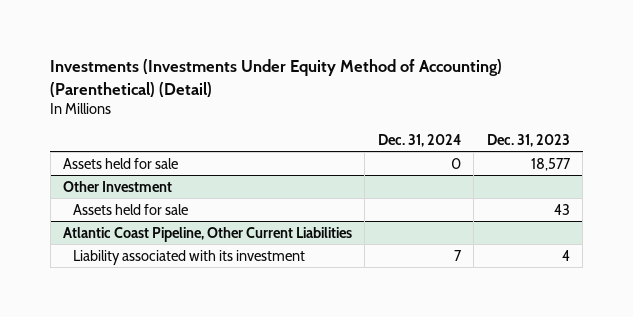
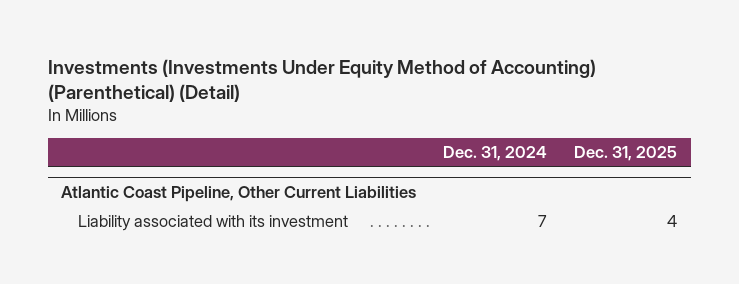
- | Dec. 31, 2024 | Dec. 31, 2023
+ | Dec. 31, 2024 | Dec. 31, 2025
- Assets held for sale | 0 | 18,577
- Other Investment
- Assets held for sale | | 43

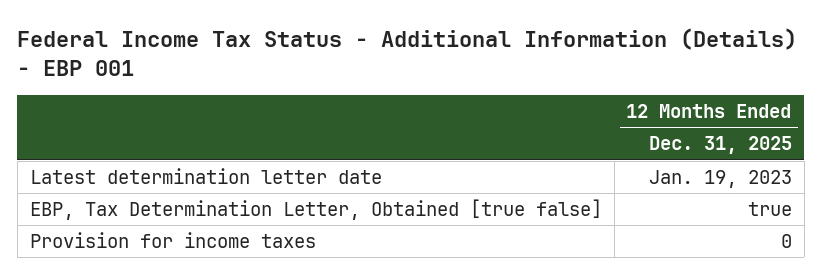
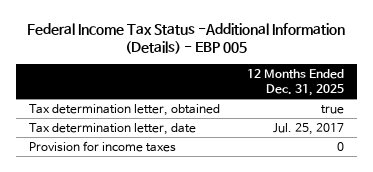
- Federal Income Tax Status - Additional Information (Details) - EBP 001
+ Federal Income Tax Status -Additional Information (Details) - EBP 005
- Latest determination letter date | Jan. 19, 2023
- EBP, Tax Determination Letter, Obtained [true false] | true
+ Tax determination letter, obtained | true
+ Tax determination letter, date | Jul. 25, 2017

